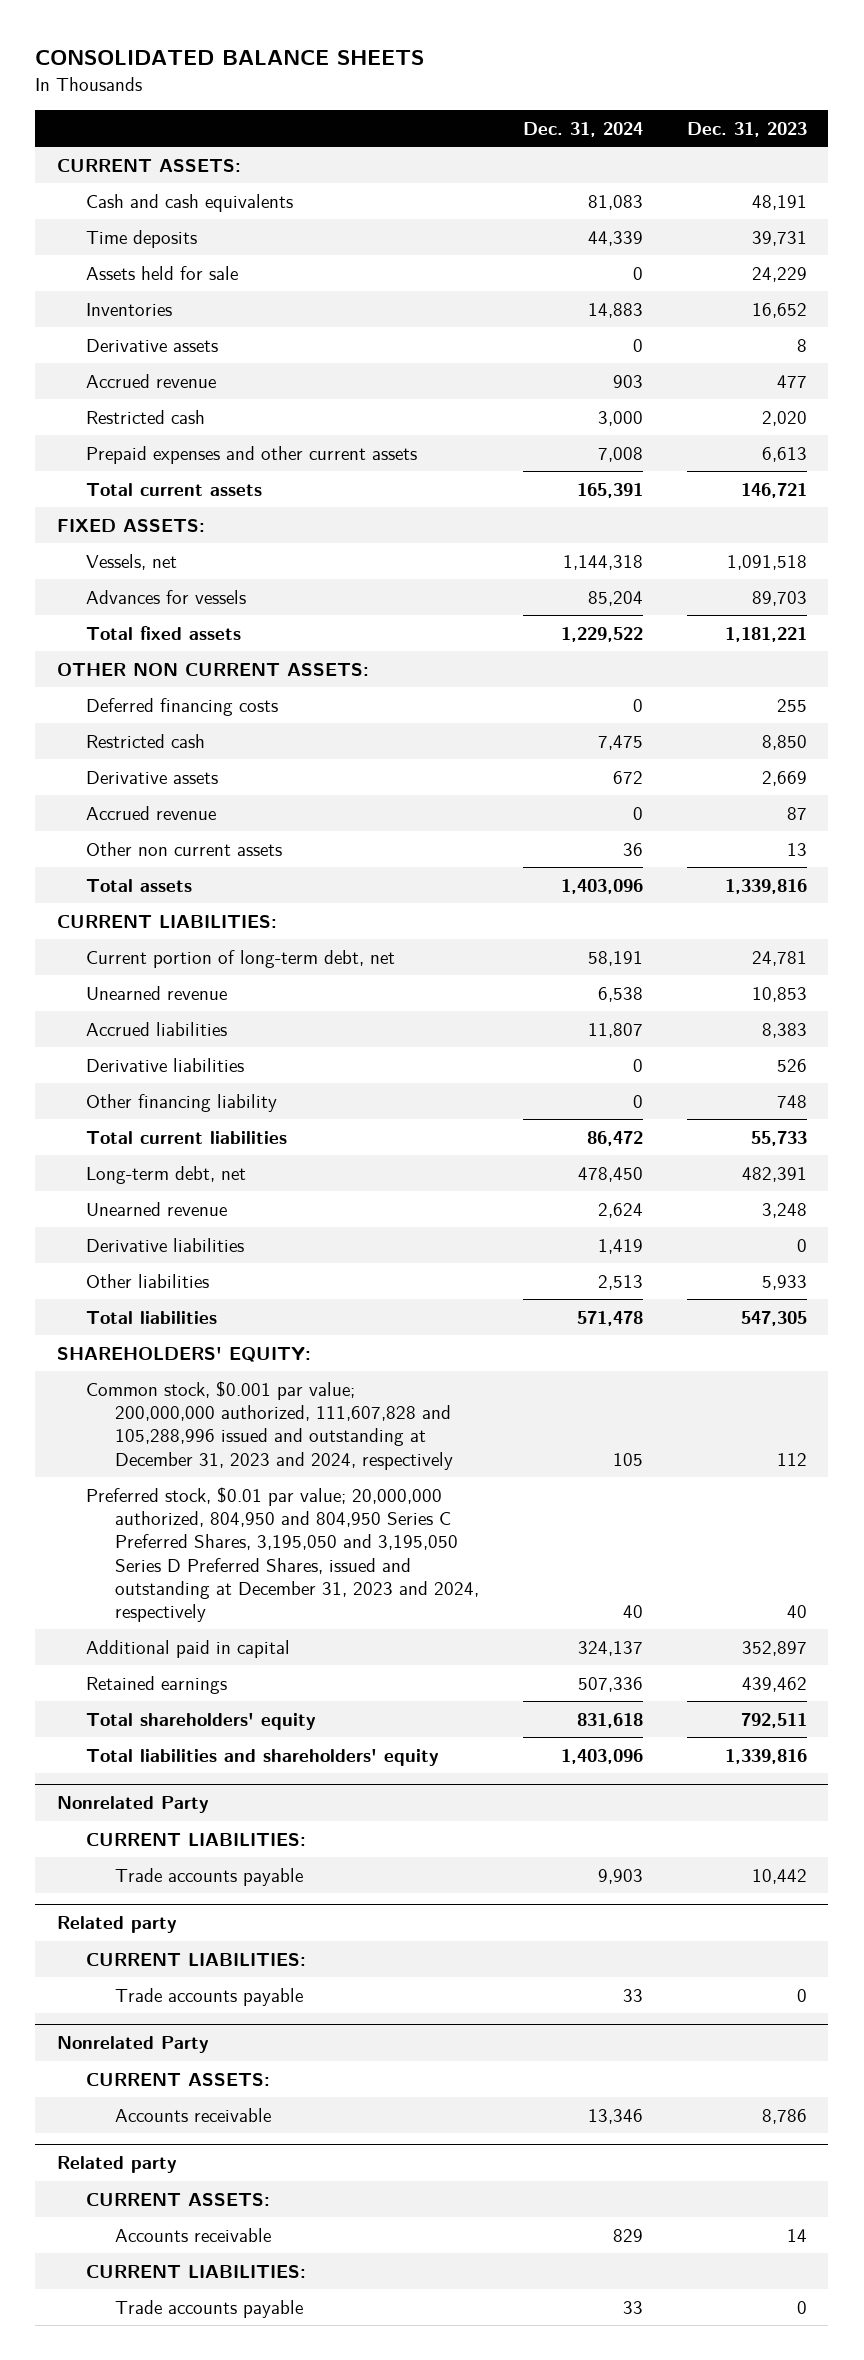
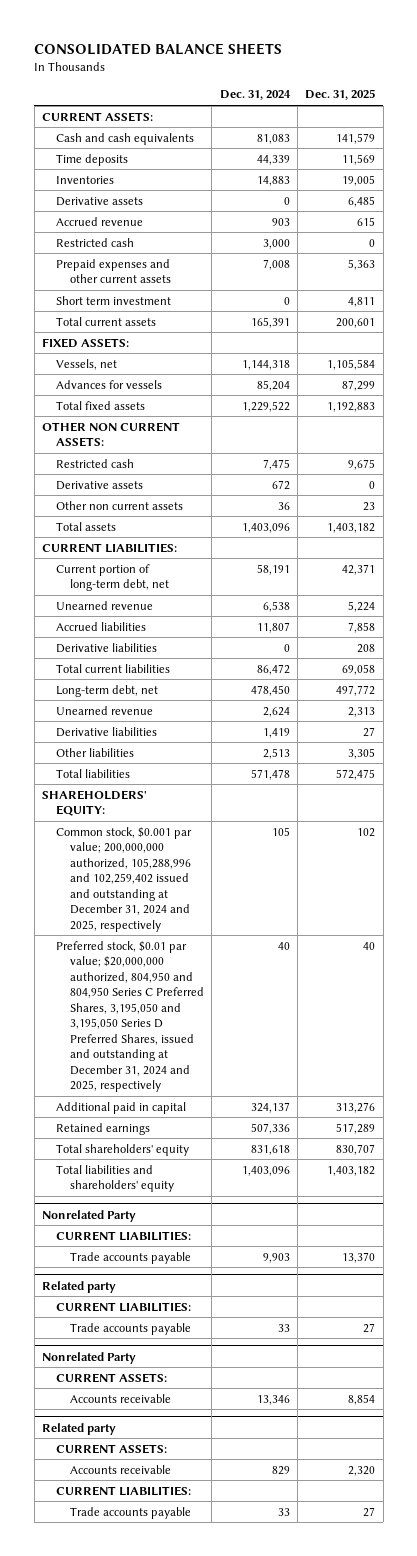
- | Dec. 31, 2024 | Dec. 31, 2023
+ | Dec. 31, 2024 | Dec. 31, 2025
- Assets held for sale | 0 | 24,229
+ Short term investment | 0 | 4,811
- Deferred financing costs | 0 | 255
- Accrued revenue | 0 | 87
- Other financing liability | 0 | 748
- Common stock, $0.001 par value; 200,000,000 authorized, 111,607,828 and 105,288,996 issued and outstanding at December 31, 2023 and 2024, respectively | 105 | 112
- Preferred stock, $0.01 par value; 20,000,000 authorized, 804,950 and 804,950 Series C Preferred Shares, 3,195,050 and 3,195,050 Series D Preferred Shares, issued and outstanding at December 31, 2023 and 2024, respectively | 40 | 40
+ Common stock, $0.001 par value; 200,000,000 authorized, 105,288,996 and 102,259,402 issued and outstanding at December 31, 2024 and 2025, respectively | 105 | 102
+ Preferred stock, $0.01 par value; $20,000,000 authorized, 804,950 and 804,950 Series C Preferred Shares, 3,195,050 and 3,195,050 Series D Preferred Shares, issued and outstanding at December 31, 2024 and 2025, respectively | 40 | 40

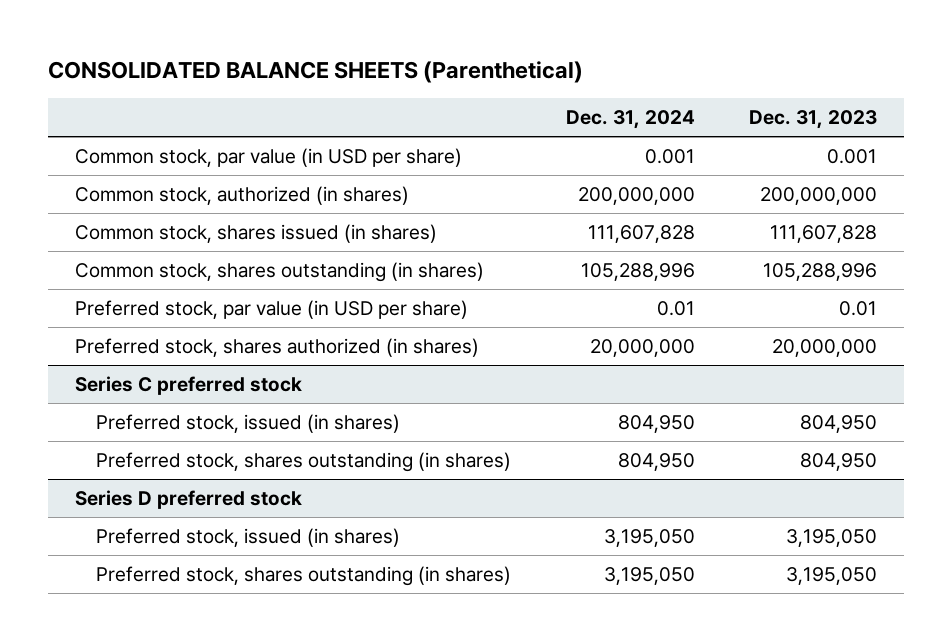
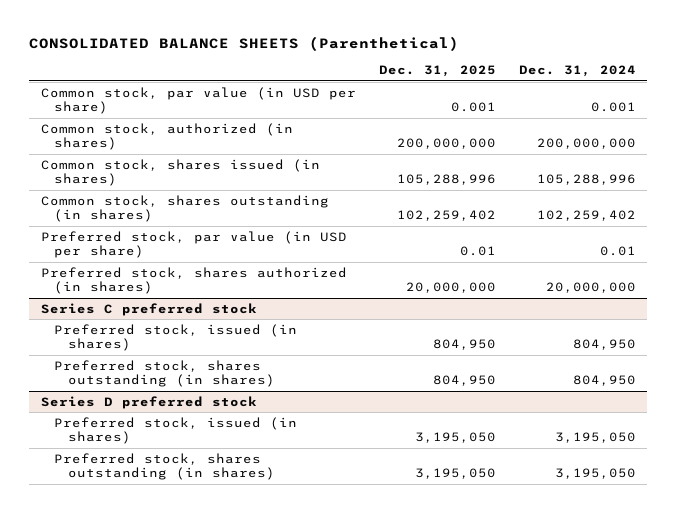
- | Dec. 31, 2024 | Dec. 31, 2023
+ | Dec. 31, 2025 | Dec. 31, 2024
- Common stock, shares issued (in shares) | 111,607,828 | 111,607,828
- Common stock, shares outstanding (in shares) | 105,288,996 | 105,288,996
+ Common stock, shares issued (in shares) | 105,288,996 | 105,288,996
+ Common stock, shares outstanding (in shares) | 102,259,402 | 102,259,402

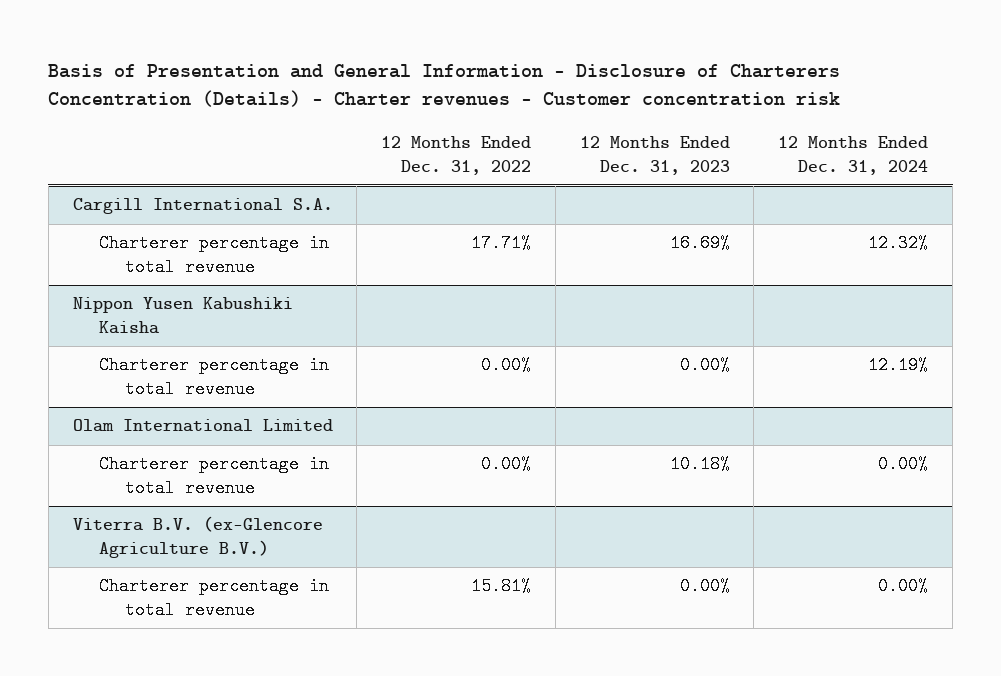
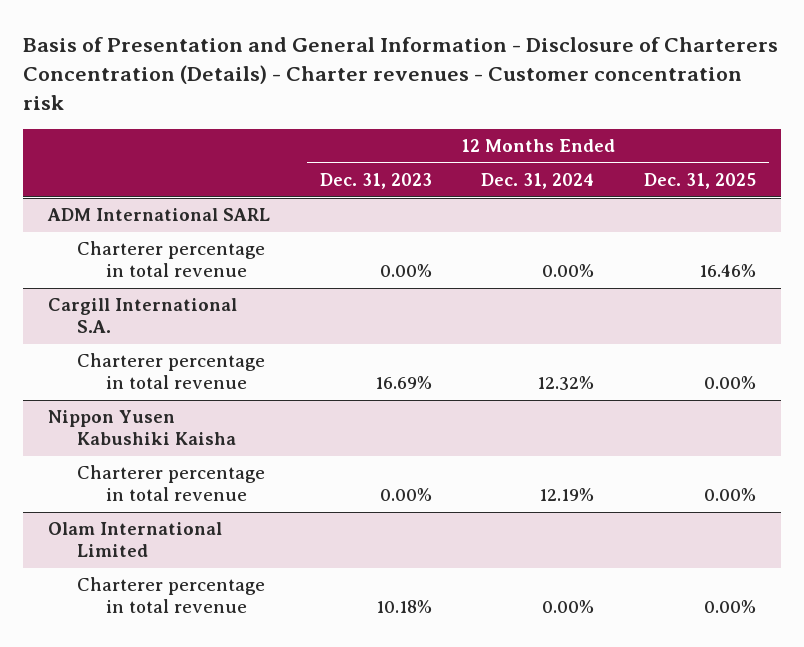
- | 12 Months Ended Dec. 31, 2022 | 12 Months Ended Dec. 31, 2023 | 12 Months Ended Dec. 31, 2024
+ | 12 Months Ended Dec. 31, 2023 | 12 Months Ended Dec. 31, 2024 | 12 Months Ended Dec. 31, 2025
+ ADM International SARL
+ Charterer percentage in total revenue | 0.00% | 0.00% | 16.46%
- Viterra B.V. (ex-Glencore Agriculture B.V.)
- Charterer percentage in total revenue | 15.81% | 0.00% | 0.00%

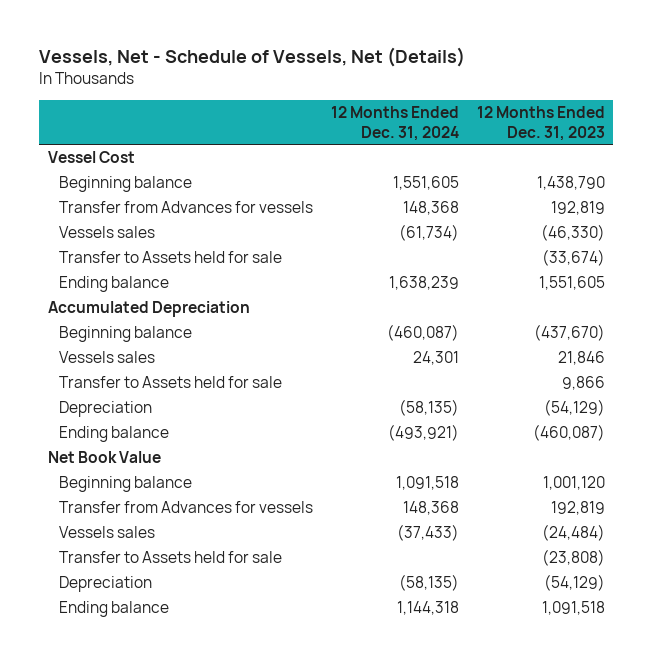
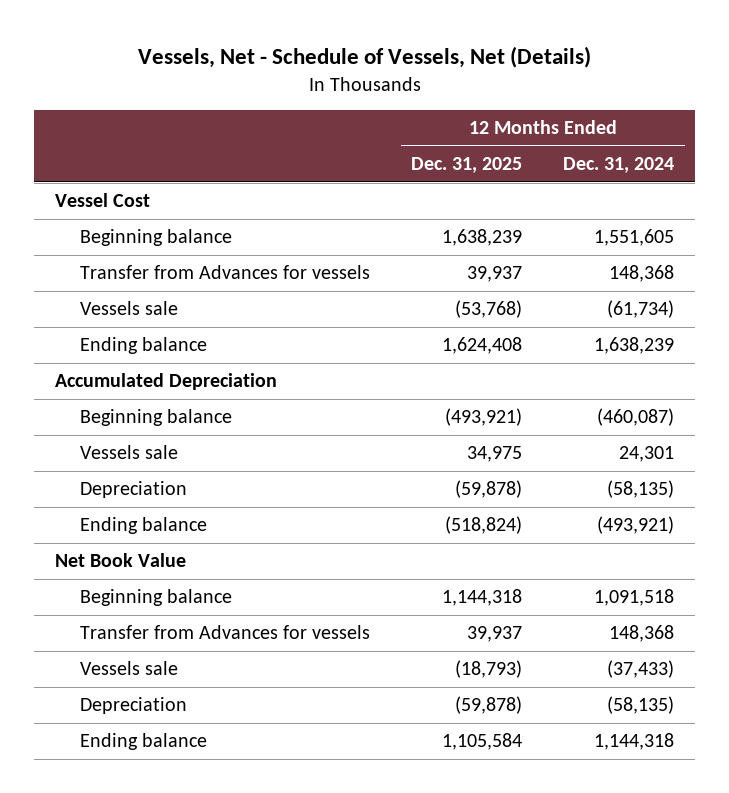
- | 12 Months Ended Dec. 31, 2024 | 12 Months Ended Dec. 31, 2023
+ | 12 Months Ended Dec. 31, 2025 | 12 Months Ended Dec. 31, 2024
- Vessels sales | (61,734) | (46,330)
- Transfer to Assets held for sale | | (33,674)
+ Vessels sale | (53,768) | (61,734)
- Vessels sales | 24,301 | 21,846
- Transfer to Assets held for sale | | 9,866
+ Vessels sale | 34,975 | 24,301
- Vessels sales | (37,433) | (24,484)
- Transfer to Assets held for sale | | (23,808)
+ Vessels sale | (18,793) | (37,433)

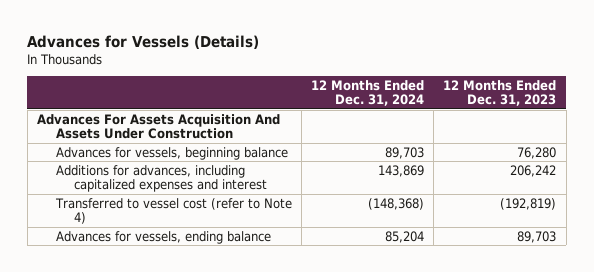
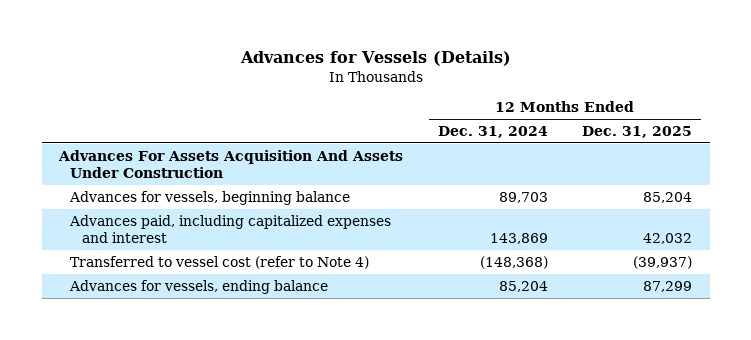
- | 12 Months Ended Dec. 31, 2024 | 12 Months Ended Dec. 31, 2023
+ | 12 Months Ended Dec. 31, 2024 | 12 Months Ended Dec. 31, 2025
- Additions for advances, including capitalized expenses and interest | 143,869 | 206,242
+ Advances paid, including capitalized expenses and interest | 143,869 | 42,032

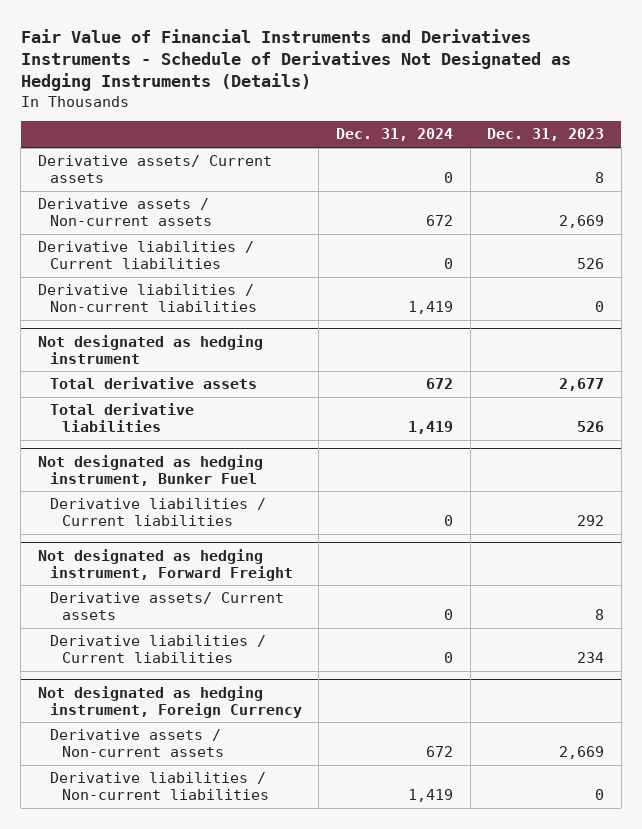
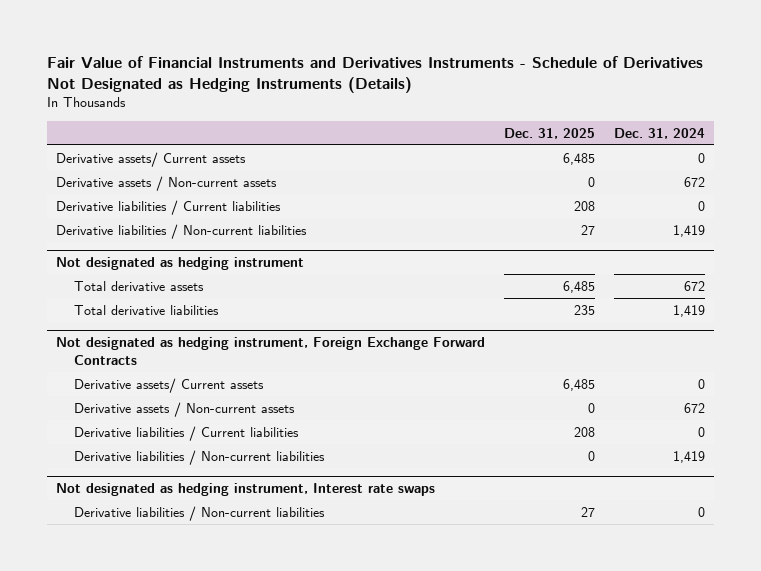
- | Dec. 31, 2024 | Dec. 31, 2023
+ | Dec. 31, 2025 | Dec. 31, 2024
- Not designated as hedging instrument, Bunker Fuel
- Derivative liabilities / Current liabilities | 0 | 292
- Not designated as hedging instrument, Forward Freight
+ Not designated as hedging instrument, Foreign Exchange Forward Contracts
- Derivative liabilities / Current liabilities | 0 | 234
- Not designated as hedging instrument, Foreign Currency
+ Derivative liabilities / Current liabilities | 208 | 0
+ Not designated as hedging instrument, Interest rate swaps
+ Derivative liabilities / Non-current liabilities | 27 | 0

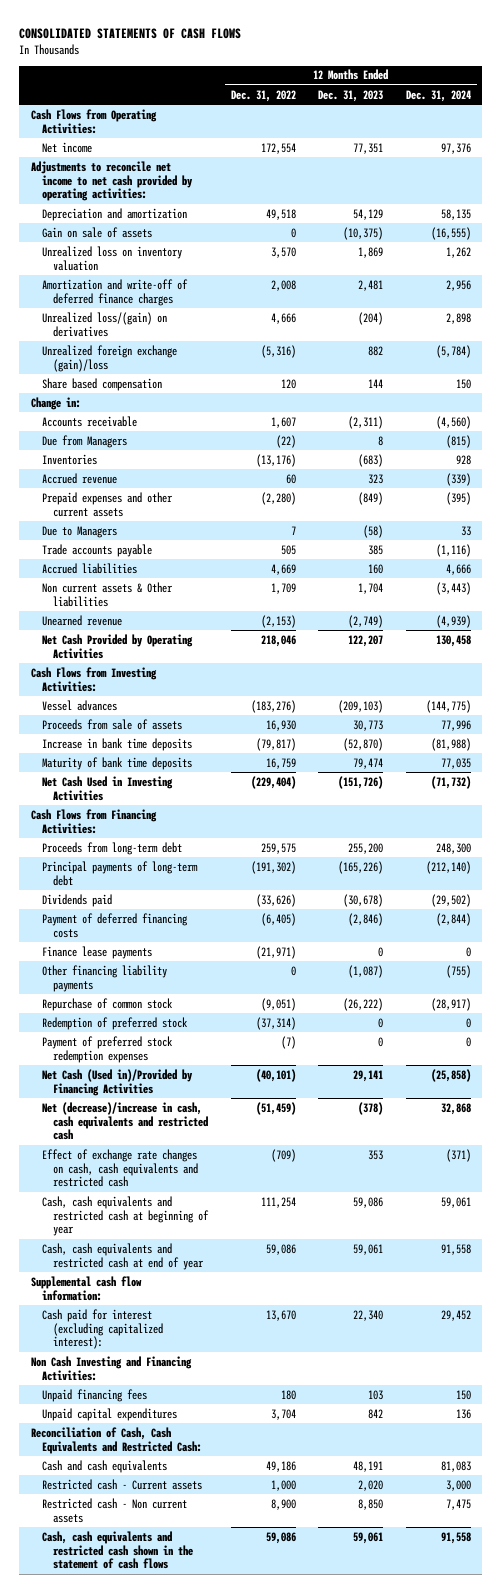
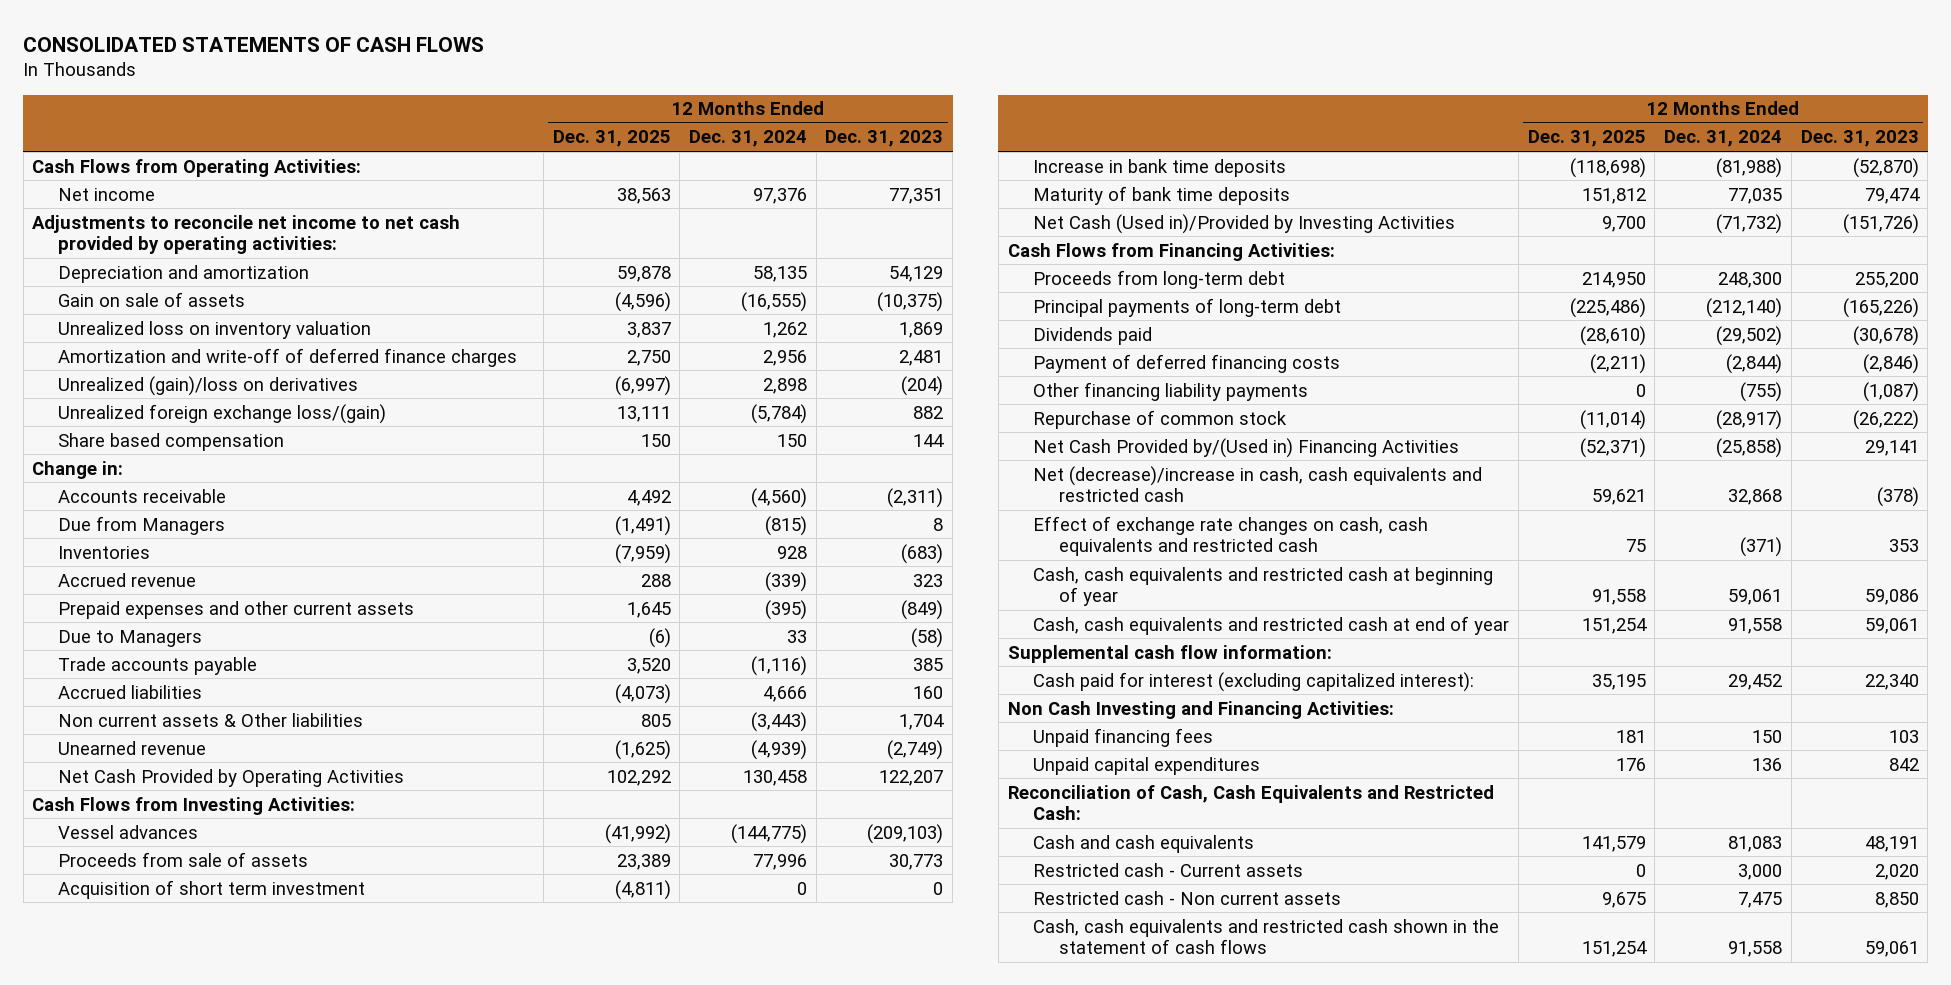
- | 12 Months Ended Dec. 31, 2022 | 12 Months Ended Dec. 31, 2023 | 12 Months Ended Dec. 31, 2024
+ | 12 Months Ended Dec. 31, 2025 | 12 Months Ended Dec. 31, 2024 | 12 Months Ended Dec. 31, 2023
- Unrealized loss/(gain) on derivatives | 4,666 | (204) | 2,898
- Unrealized foreign exchange (gain)/loss | (5,316) | 882 | (5,784)
+ Unrealized (gain)/loss on derivatives | (6,997) | 2,898 | (204)
+ Unrealized foreign exchange loss/(gain) | 13,111 | (5,784) | 882
+ Acquisition of short term investment | (4,811) | 0 | 0
- Net Cash Used in Investing Activities | (229,404) | (151,726) | (71,732)
+ Net Cash (Used in)/Provided by Investing Activities | 9,700 | (71,732) | (151,726)
- Finance lease payments | (21,971) | 0 | 0
- Redemption of preferred stock | (37,314) | 0 | 0
- Payment of preferred stock redemption expenses | (7) | 0 | 0
- Net Cash (Used in)/Provided by Financing Activities | (40,101) | 29,141 | (25,858)
+ Net Cash Provided by/(Used in) Financing Activities | (52,371) | (25,858) | 29,141

